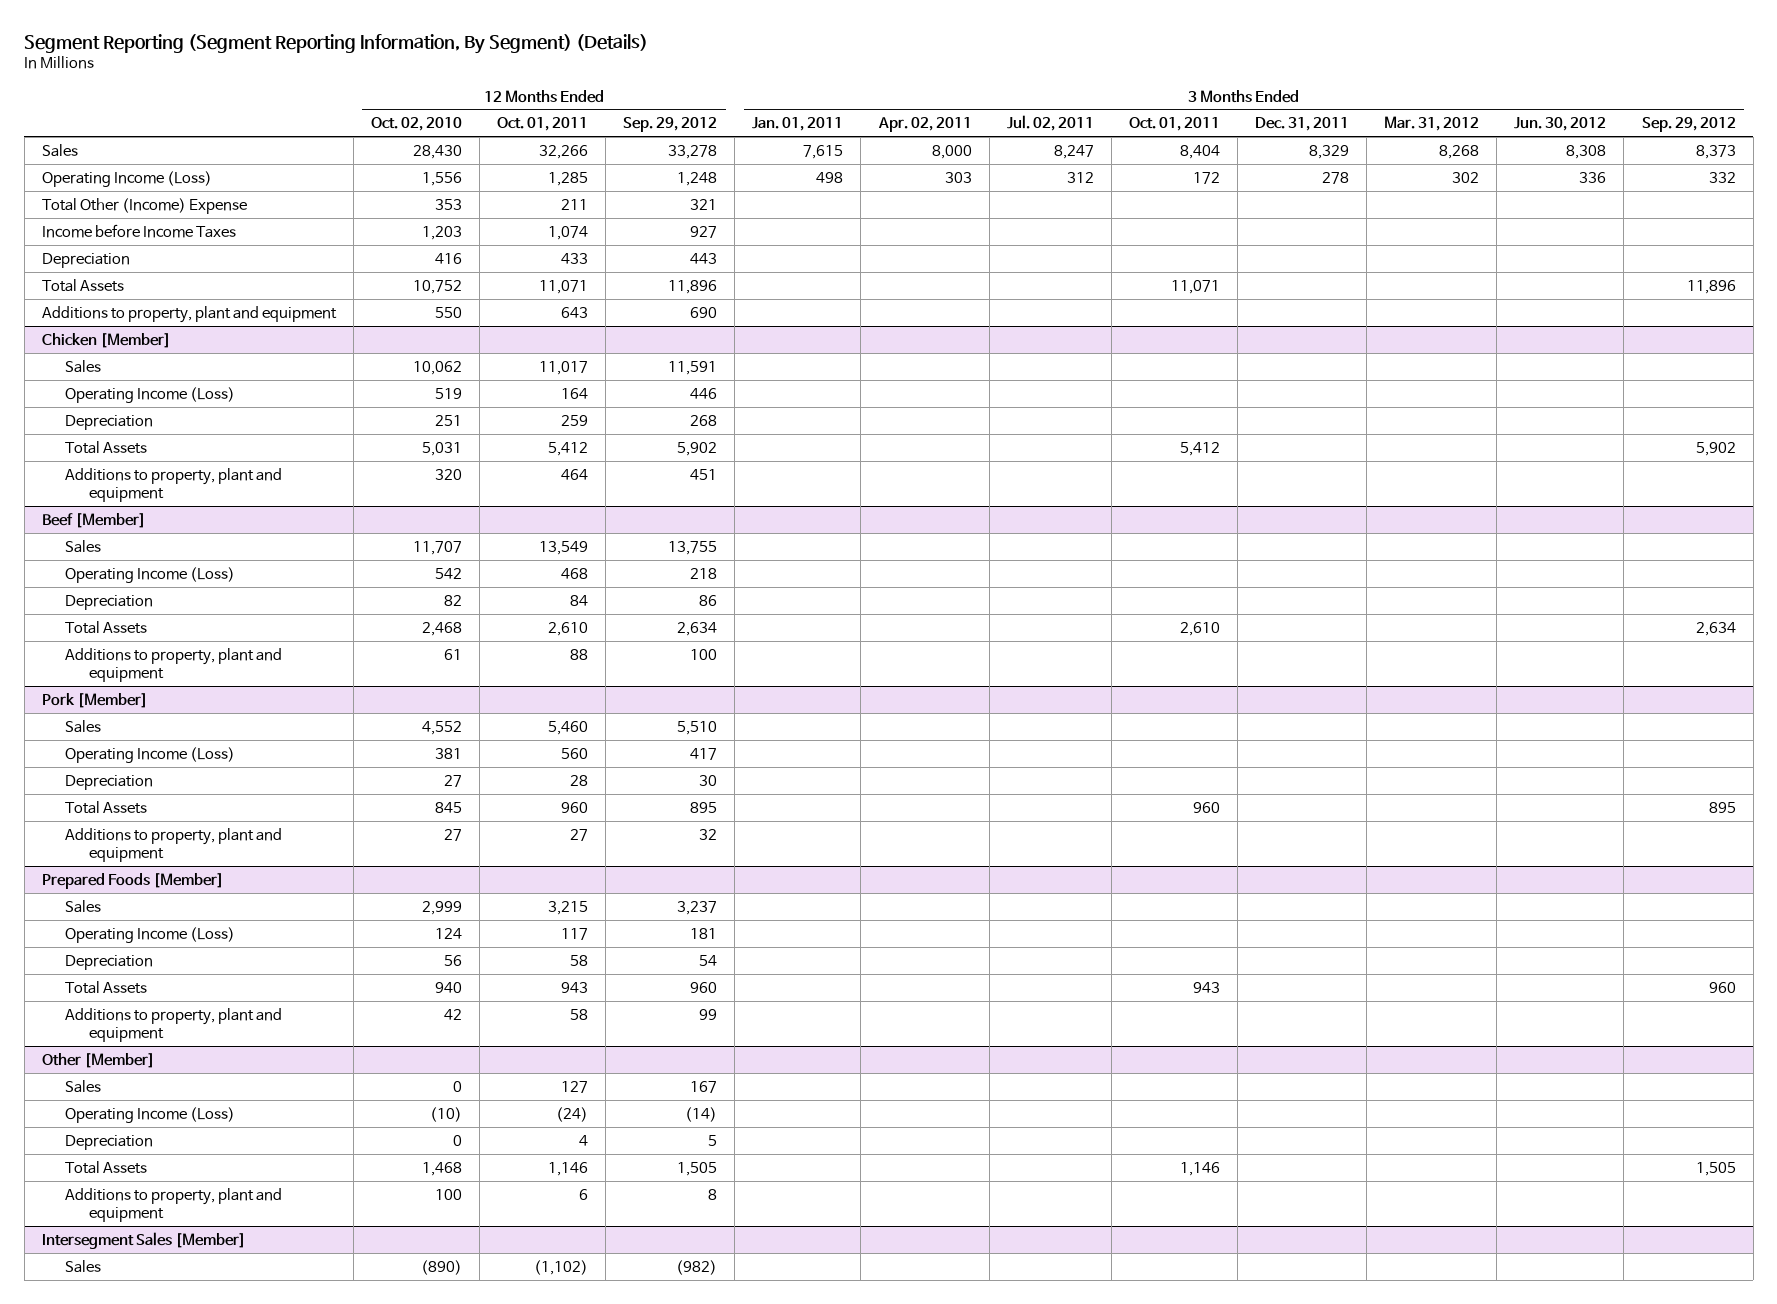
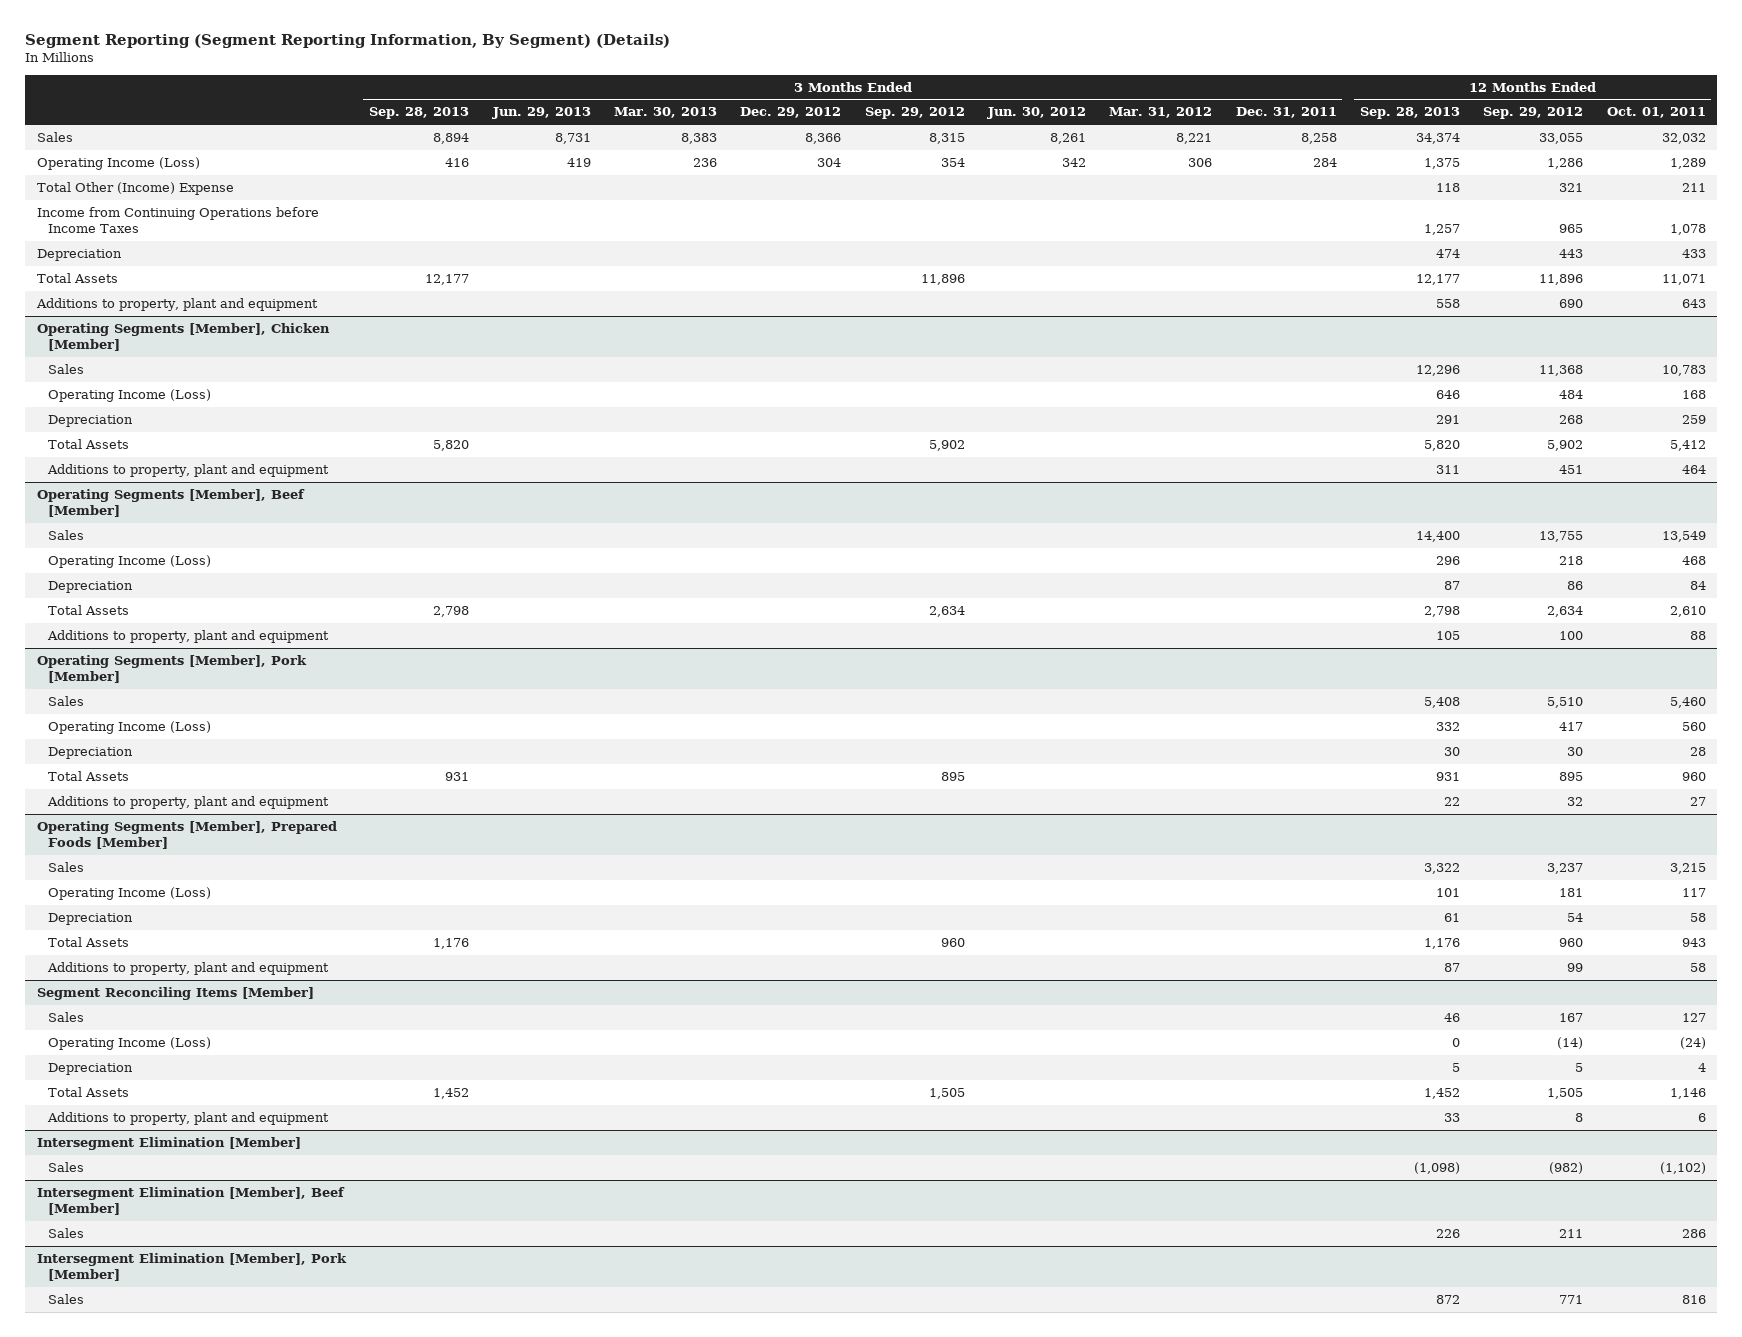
- | 12 Months Ended Oct. 02, 2010 | 12 Months Ended Oct. 01, 2011 | 12 Months Ended Sep. 29, 2012 | 3 Months Ended Jan. 01, 2011 | 3 Months Ended Apr. 02, 2011 | 3 Months Ended Jul. 02, 2011 | 3 Months Ended Oct. 01, 2011 | 3 Months Ended Dec. 31, 2011 | 3 Months Ended Mar. 31, 2012 | 3 Months Ended Jun. 30, 2012 | 3 Months Ended Sep. 29, 2012
+ | 3 Months Ended Sep. 28, 2013 | 3 Months Ended Jun. 29, 2013 | 3 Months Ended Mar. 30, 2013 | 3 Months Ended Dec. 29, 2012 | 3 Months Ended Sep. 29, 2012 | 3 Months Ended Jun. 30, 2012 | 3 Months Ended Mar. 31, 2012 | 3 Months Ended Dec. 31, 2011 | 12 Months Ended Sep. 28, 2013 | 12 Months Ended Sep. 29, 2012 | 12 Months Ended Oct. 01, 2011
- Sales | 28,430 | 32,266 | 33,278 | 7,615 | 8,000 | 8,247 | 8,404 | 8,329 | 8,268 | 8,308 | 8,373
- Operating Income (Loss) | 1,556 | 1,285 | 1,248 | 498 | 303 | 312 | 172 | 278 | 302 | 336 | 332
+ Sales | 8,894 | 8,731 | 8,383 | 8,366 | 8,315 | 8,261 | 8,221 | 8,258 | 34,374 | 33,055 | 32,032
+ Operating Income (Loss) | 416 | 419 | 236 | 304 | 354 | 342 | 306 | 284 | 1,375 | 1,286 | 1,289
- Income before Income Taxes | 1,203 | 1,074 | 927 | | | | | | | |
+ Income from Continuing Operations before Income Taxes | | | | | | | | | 1,257 | 965 | 1,078
- Chicken [Member]
- Sales | 10,062 | 11,017 | 11,591 | | | | | | | |
- Operating Income (Loss) | 519 | 164 | 446 | | | | | | | |
+ Operating Segments [Member], Chicken [Member]
+ Sales | | | | | | | | | 12,296 | 11,368 | 10,783
+ Operating Income (Loss) | | | | | | | | | 646 | 484 | 168
- Beef [Member]
+ Operating Segments [Member], Beef [Member]
- Pork [Member]
+ Operating Segments [Member], Pork [Member]
- Prepared Foods [Member]
+ Operating Segments [Member], Prepared Foods [Member]
- Other [Member]
+ Segment Reconciling Items [Member]
- Intersegment Sales [Member]
+ Intersegment Elimination [Member]
+ Intersegment Elimination [Member], Beef [Member]
+ Sales | | | | | | | | | 226 | 211 | 286
+ Intersegment Elimination [Member], Pork [Member]
+ Sales | | | | | | | | | 872 | 771 | 816

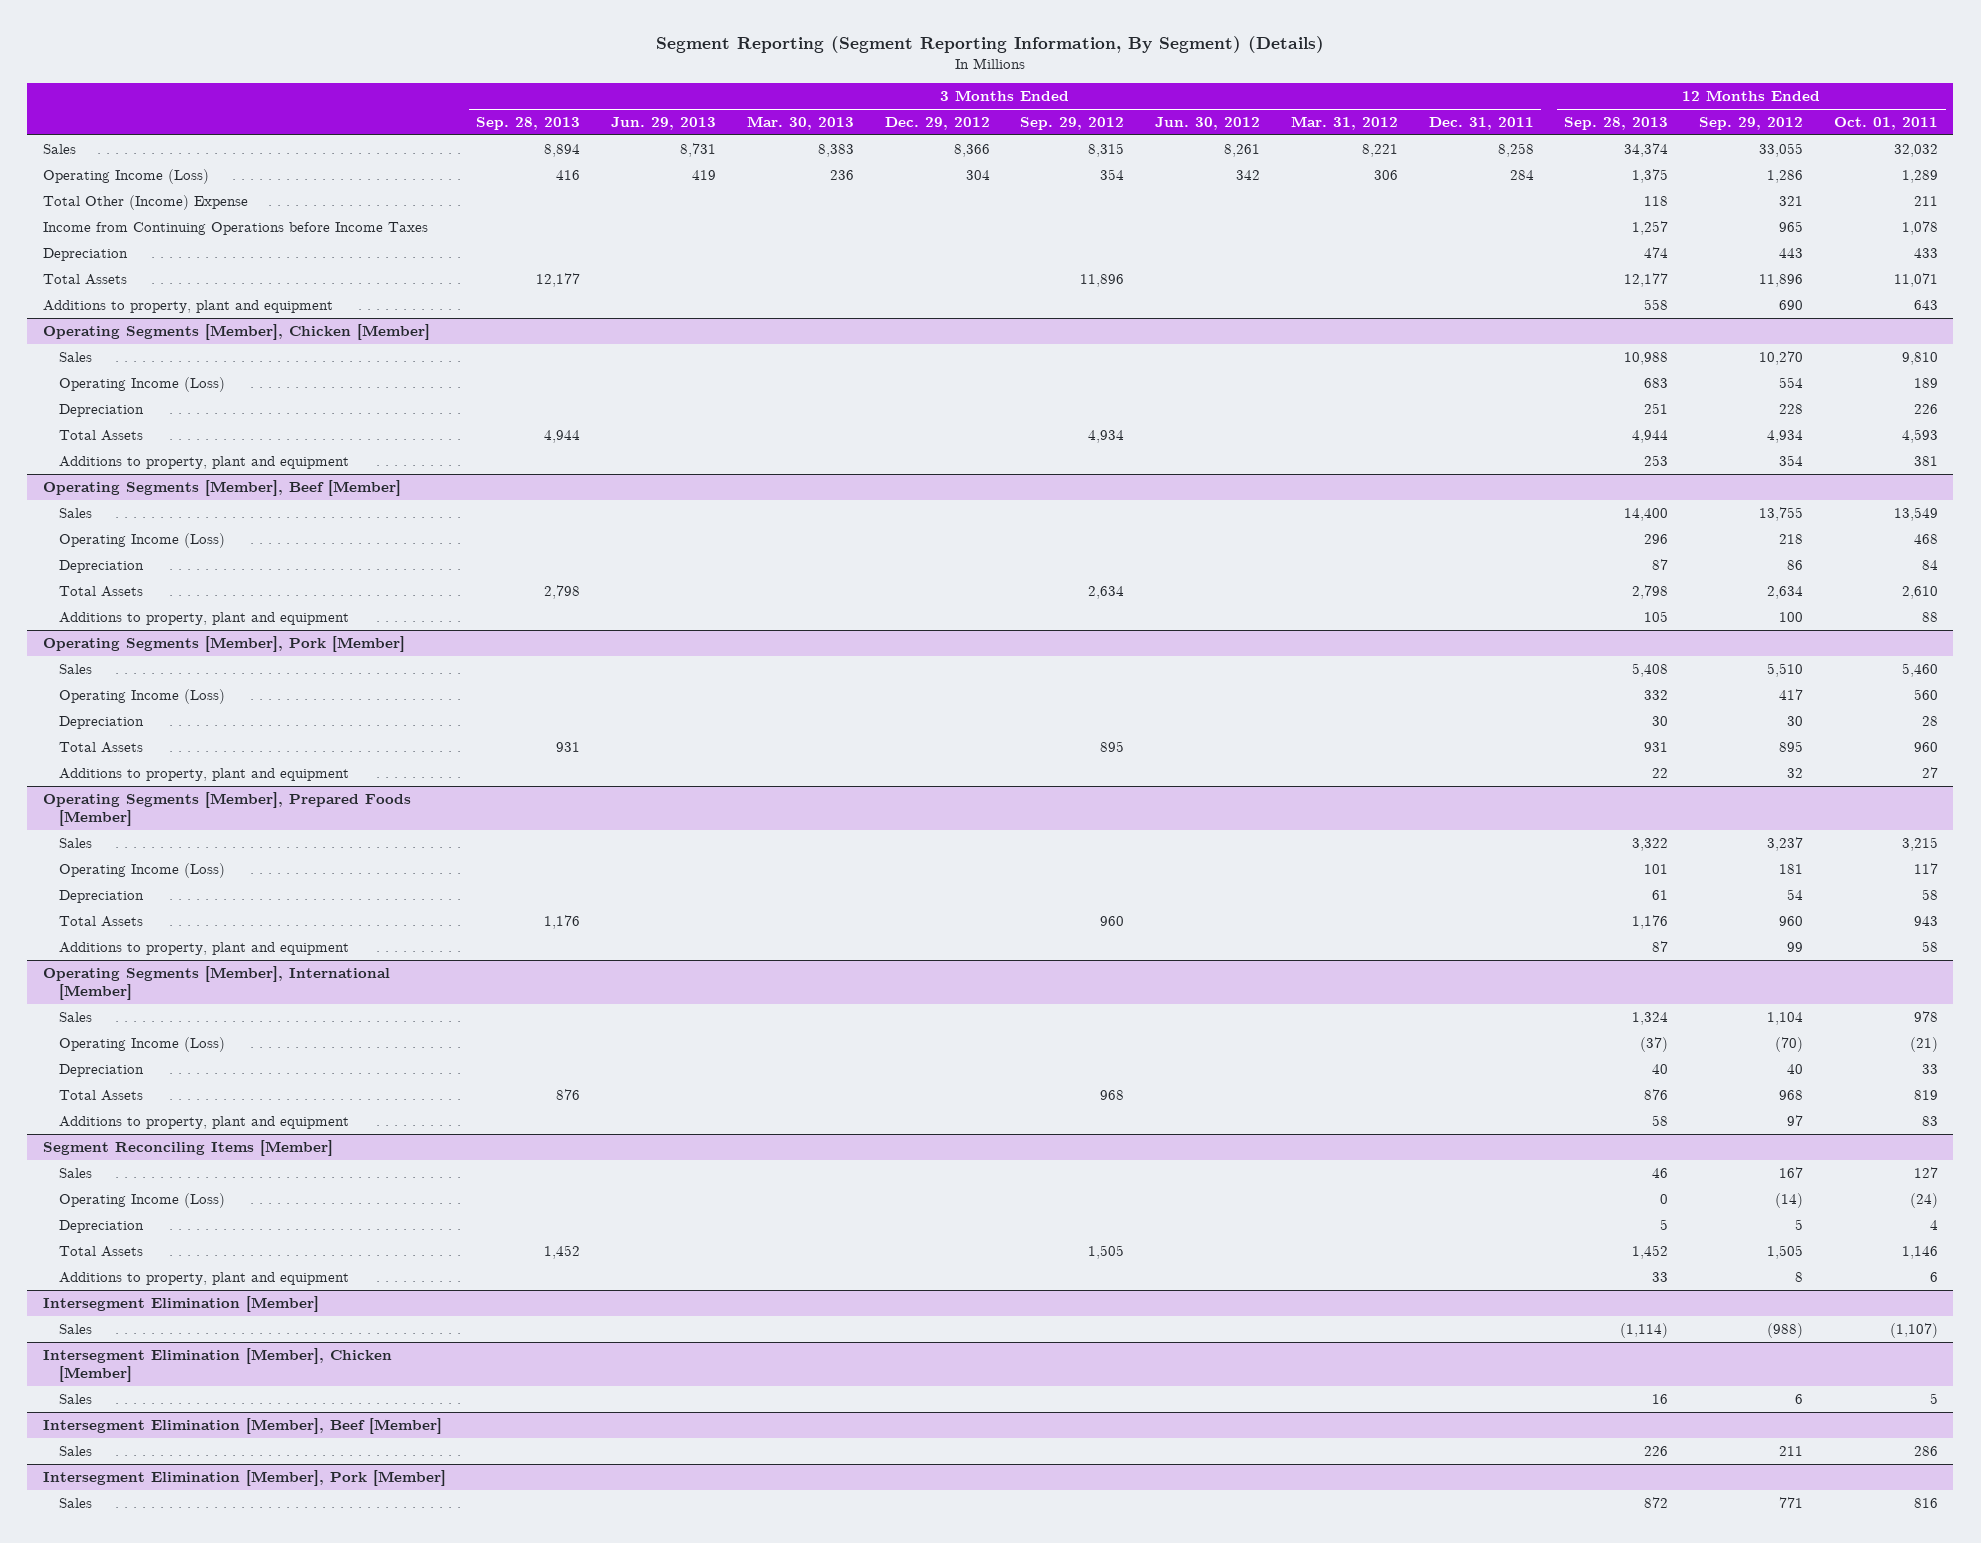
@ Operating Segments [Member], Chicken [Member]
- Sales | | | | | | | | | 12,296 | 11,368 | 10,783
- Operating Income (Loss) | | | | | | | | | 646 | 484 | 168
- Depreciation | | | | | | | | | 291 | 268 | 259
- Total Assets | 5,820 | | | | 5,902 | | | | 5,820 | 5,902 | 5,412
- Additions to property, plant and equipment | | | | | | | | | 311 | 451 | 464
+ Sales | | | | | | | | | 10,988 | 10,270 | 9,810
+ Operating Income (Loss) | | | | | | | | | 683 | 554 | 189
+ Depreciation | | | | | | | | | 251 | 228 | 226
+ Total Assets | 4,944 | | | | 4,934 | | | | 4,944 | 4,934 | 4,593
+ Additions to property, plant and equipment | | | | | | | | | 253 | 354 | 381
+ Operating Segments [Member], International [Member]
+ Sales | | | | | | | | | 1,324 | 1,104 | 978
+ Operating Income (Loss) | | | | | | | | | (37) | (70) | (21)
+ Depreciation | | | | | | | | | 40 | 40 | 33
+ Total Assets | 876 | | | | 968 | | | | 876 | 968 | 819
+ Additions to property, plant and equipment | | | | | | | | | 58 | 97 | 83
@ Intersegment Elimination [Member]
- Sales | | | | | | | | | (1,098) | (982) | (1,102)
+ Sales | | | | | | | | | (1,114) | (988) | (1,107)
+ Intersegment Elimination [Member], Chicken [Member]
+ Sales | | | | | | | | | 16 | 6 | 5

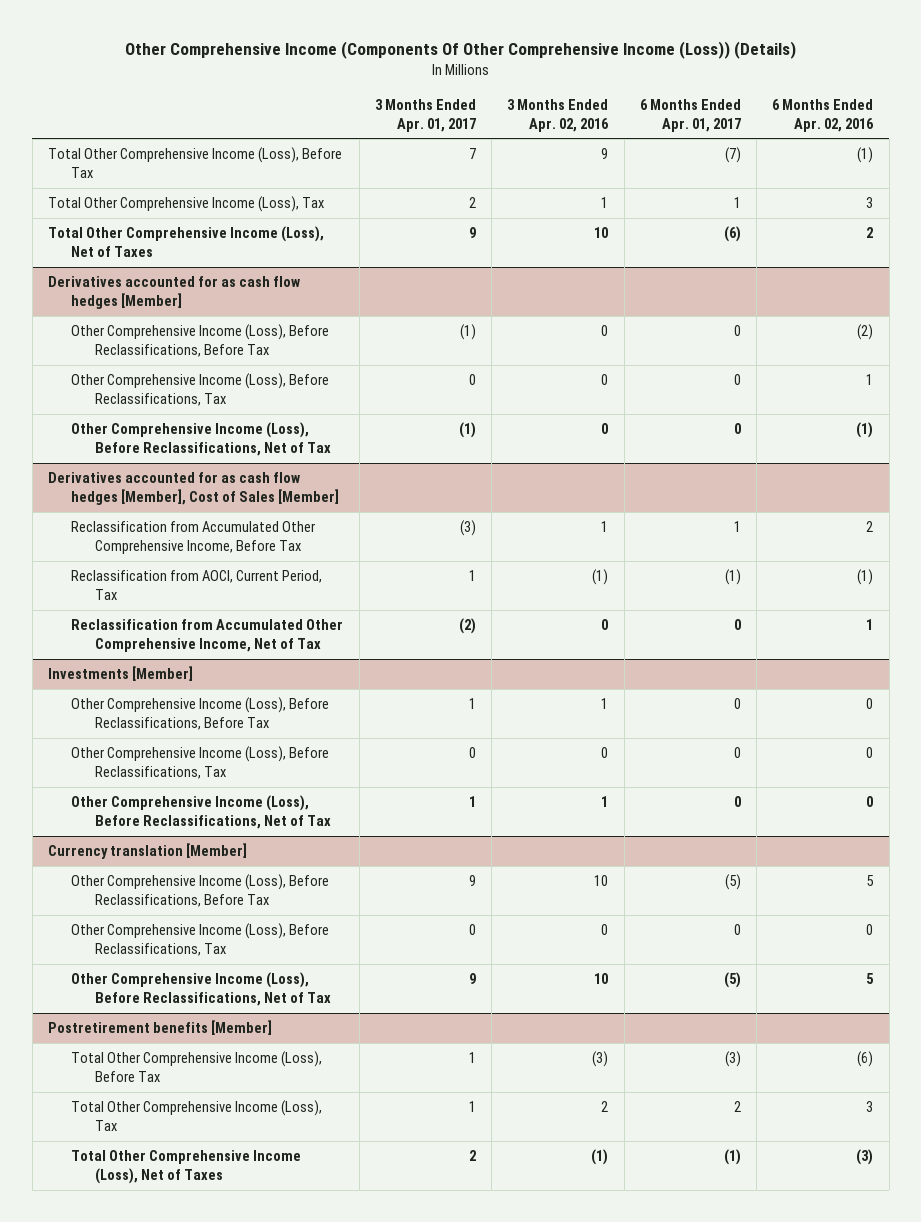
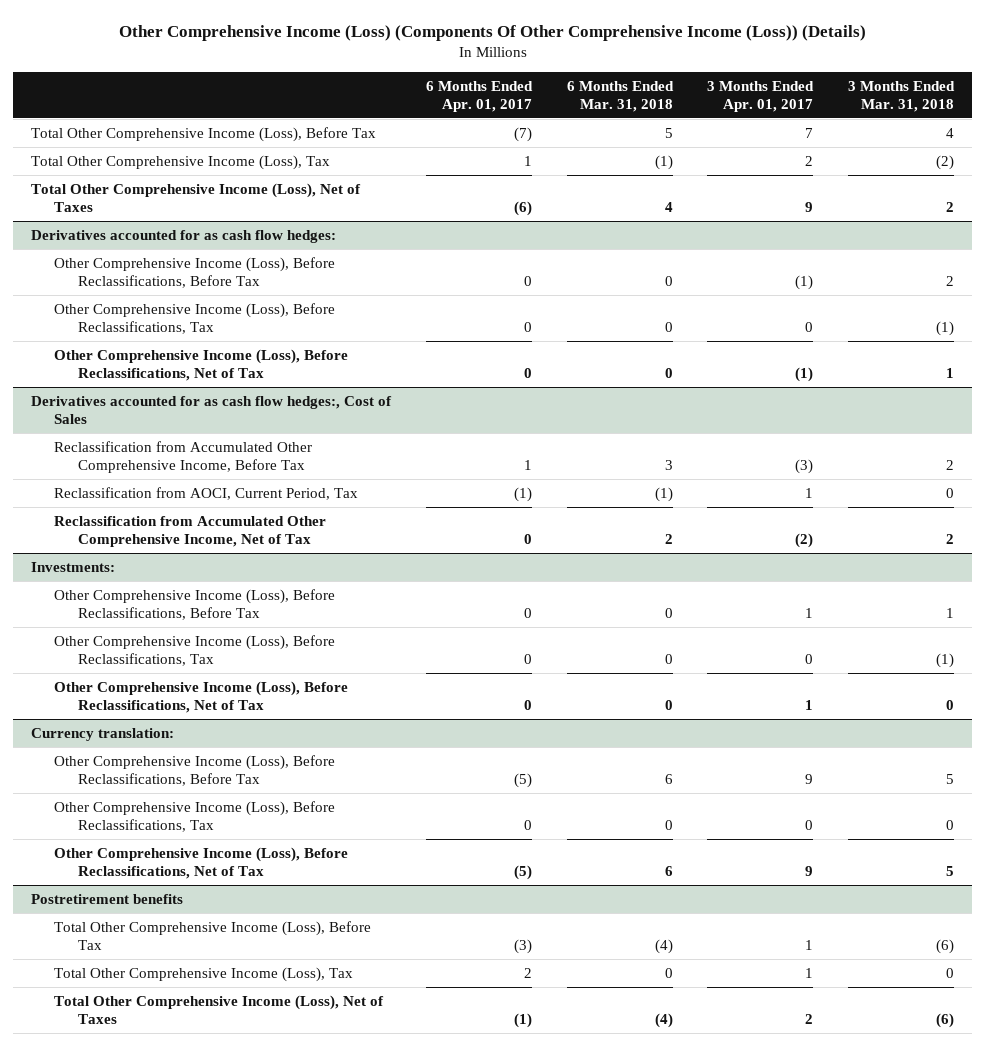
- Other Comprehensive Income (Components Of Other Comprehensive Income (Loss)) (Details)
+ Other Comprehensive Income (Loss) (Components Of Other Comprehensive Income (Loss)) (Details)
- | 3 Months Ended Apr. 01, 2017 | 3 Months Ended Apr. 02, 2016 | 6 Months Ended Apr. 01, 2017 | 6 Months Ended Apr. 02, 2016
+ | 6 Months Ended Apr. 01, 2017 | 6 Months Ended Mar. 31, 2018 | 3 Months Ended Apr. 01, 2017 | 3 Months Ended Mar. 31, 2018
- Derivatives accounted for as cash flow hedges [Member]
+ Derivatives accounted for as cash flow hedges:
- Derivatives accounted for as cash flow hedges [Member], Cost of Sales [Member]
+ Derivatives accounted for as cash flow hedges:, Cost of Sales
- Investments [Member]
+ Investments:
- Currency translation [Member]
+ Currency translation:
- Postretirement benefits [Member]
+ Postretirement benefits

